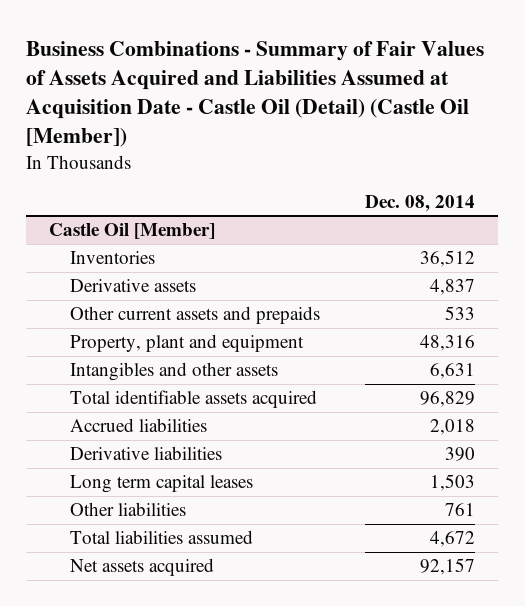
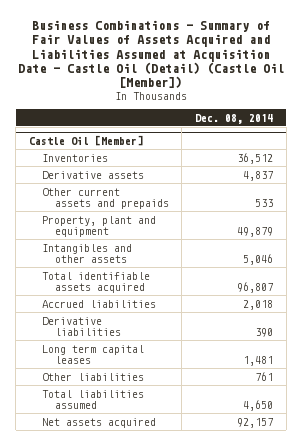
@ Castle Oil [Member]
- Property, plant and equipment | 48,316
- Intangibles and other assets | 6,631
- Total identifiable assets acquired | 96,829
+ Property, plant and equipment | 49,879
+ Intangibles and other assets | 5,046
+ Total identifiable assets acquired | 96,807
- Long term capital leases | 1,503
+ Long term capital leases | 1,481
- Total liabilities assumed | 4,672
+ Total liabilities assumed | 4,650

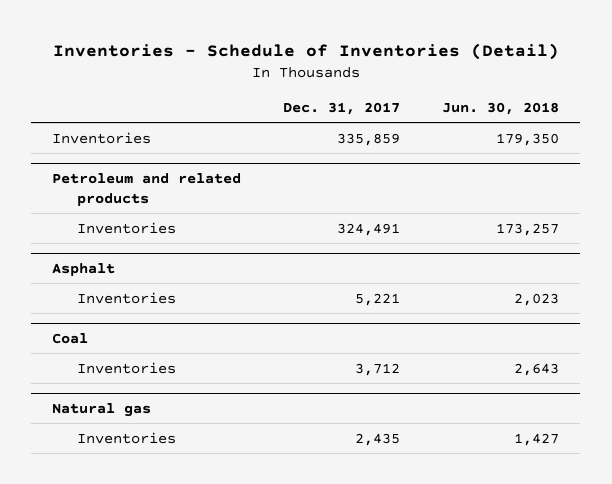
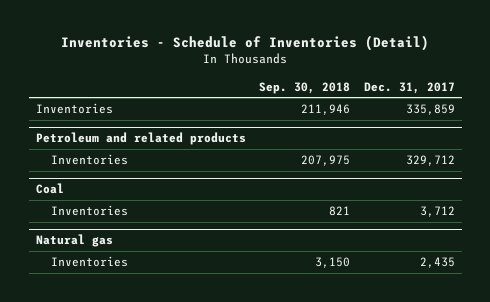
- | Dec. 31, 2017 | Jun. 30, 2018
+ | Sep. 30, 2018 | Dec. 31, 2017
@ Petroleum and related products
- Inventories | 324,491 | 173,257
- Asphalt
- Inventories | 5,221 | 2,023
@ Petroleum and related products
+ Inventories | 207,975 | 329,712

